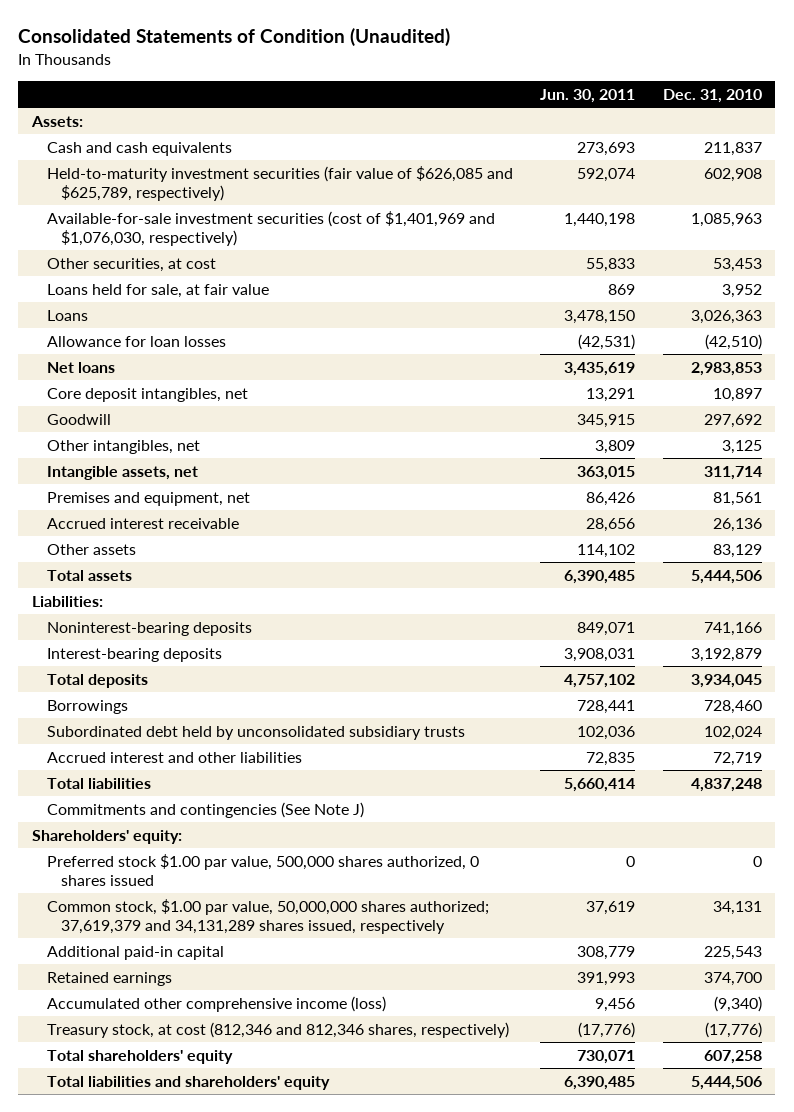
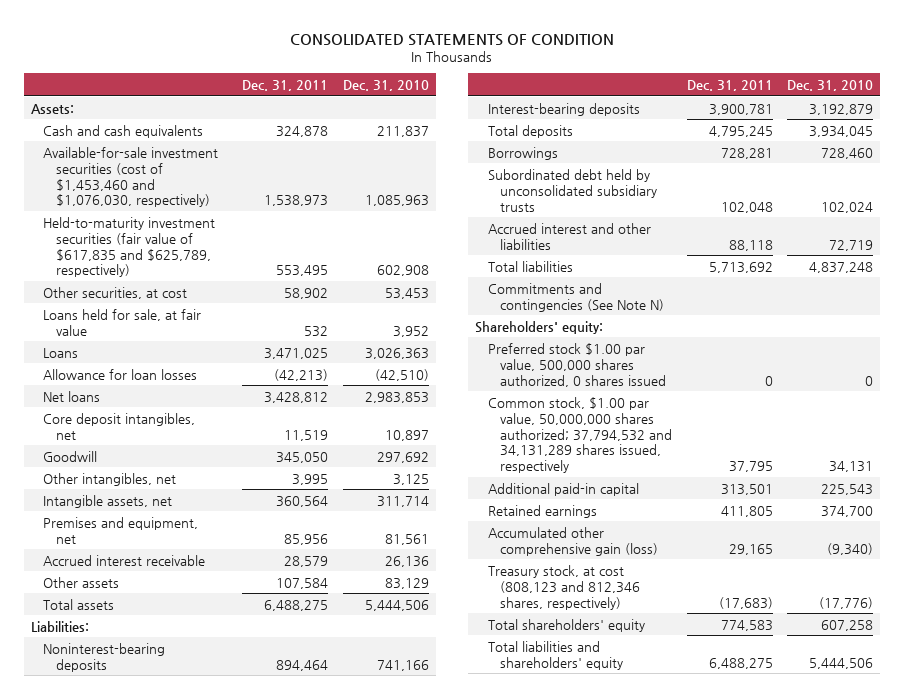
- Consolidated Statements of Condition (Unaudited)
+ CONSOLIDATED STATEMENTS OF CONDITION
- | Jun. 30, 2011 | Dec. 31, 2010
+ | Dec. 31, 2011 | Dec. 31, 2010
- Held-to-maturity investment securities (fair value of $626,085 and $625,789, respectively) | 592,074 | 602,908
- Available-for-sale investment securities (cost of $1,401,969 and $1,076,030, respectively) | 1,440,198 | 1,085,963
+ Available-for-sale investment securities (cost of $1,453,460 and $1,076,030, respectively) | 1,538,973 | 1,085,963
+ Held-to-maturity investment securities (fair value of $617,835 and $625,789, respectively) | 553,495 | 602,908
- Commitments and contingencies (See Note J)
+ Commitments and contingencies (See Note N)
- Common stock, $1.00 par value, 50,000,000 shares authorized; 37,619,379 and 34,131,289 shares issued, respectively | 37,619 | 34,131
+ Common stock, $1.00 par value, 50,000,000 shares authorized; 37,794,532 and 34,131,289 shares issued, respectively | 37,795 | 34,131
- Accumulated other comprehensive income (loss) | 9,456 | (9,340)
- Treasury stock, at cost (812,346 and 812,346 shares, respectively) | (17,776) | (17,776)
+ Accumulated other comprehensive gain (loss) | 29,165 | (9,340)
+ Treasury stock, at cost (808,123 and 812,346 shares, respectively) | (17,683) | (17,776)

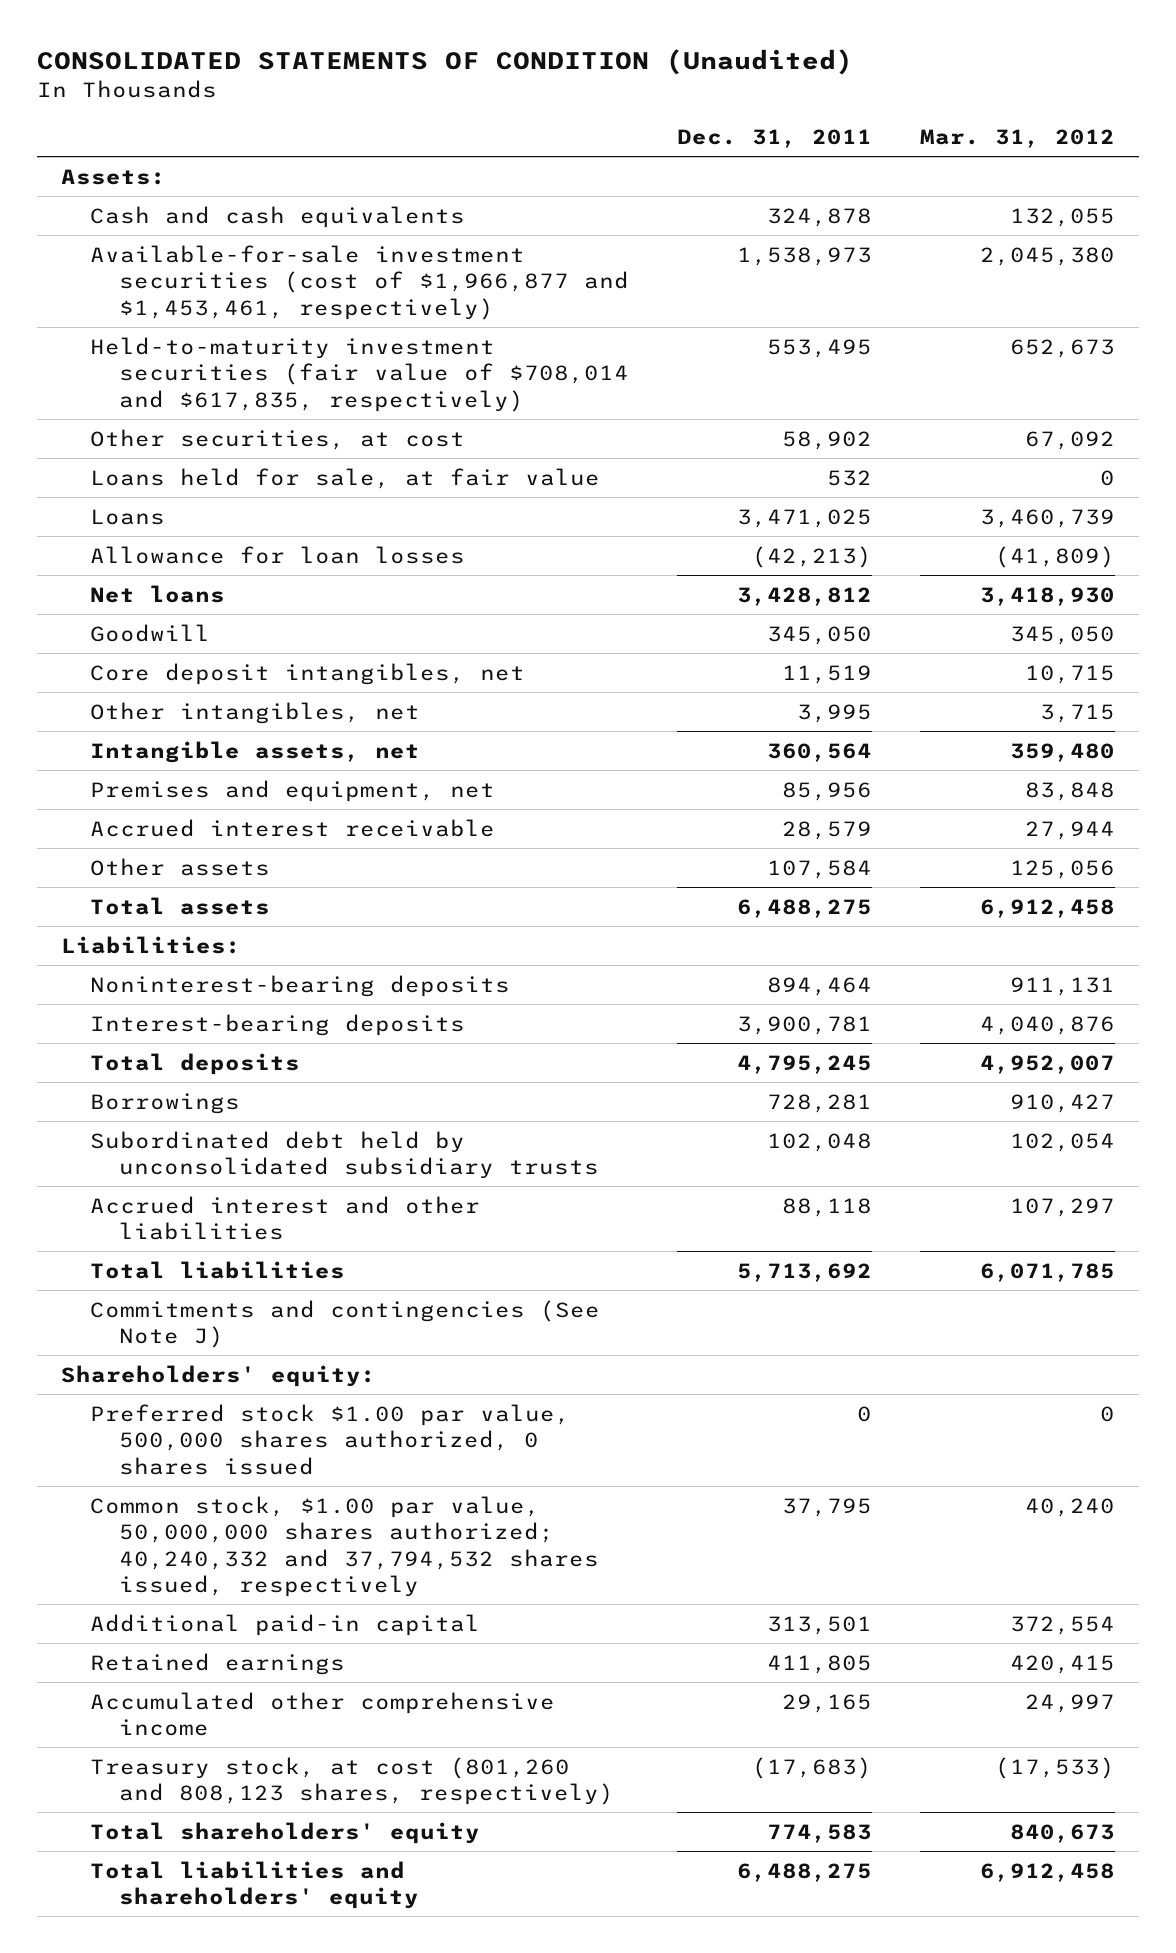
- CONSOLIDATED STATEMENTS OF CONDITION
+ CONSOLIDATED STATEMENTS OF CONDITION (Unaudited)
- | Dec. 31, 2011 | Dec. 31, 2010
+ | Dec. 31, 2011 | Mar. 31, 2012
- Available-for-sale investment securities (cost of $1,453,460 and $1,076,030, respectively) | 1,538,973 | 1,085,963
- Held-to-maturity investment securities (fair value of $617,835 and $625,789, respectively) | 553,495 | 602,908
+ Available-for-sale investment securities (cost of $1,966,877 and $1,453,461, respectively) | 1,538,973 | 2,045,380
+ Held-to-maturity investment securities (fair value of $708,014 and $617,835, respectively) | 553,495 | 652,673
moved down: Core deposit intangibles, net | 11,519 | 10,715
- Commitments and contingencies (See Note N)
+ Commitments and contingencies (See Note J)
- Common stock, $1.00 par value, 50,000,000 shares authorized; 37,794,532 and 34,131,289 shares issued, respectively | 37,795 | 34,131
+ Common stock, $1.00 par value, 50,000,000 shares authorized; 40,240,332 and 37,794,532 shares issued, respectively | 37,795 | 40,240
- Accumulated other comprehensive gain (loss) | 29,165 | (9,340)
- Treasury stock, at cost (808,123 and 812,346 shares, respectively) | (17,683) | (17,776)
+ Accumulated other comprehensive income | 29,165 | 24,997
+ Treasury stock, at cost (801,260 and 808,123 shares, respectively) | (17,683) | (17,533)

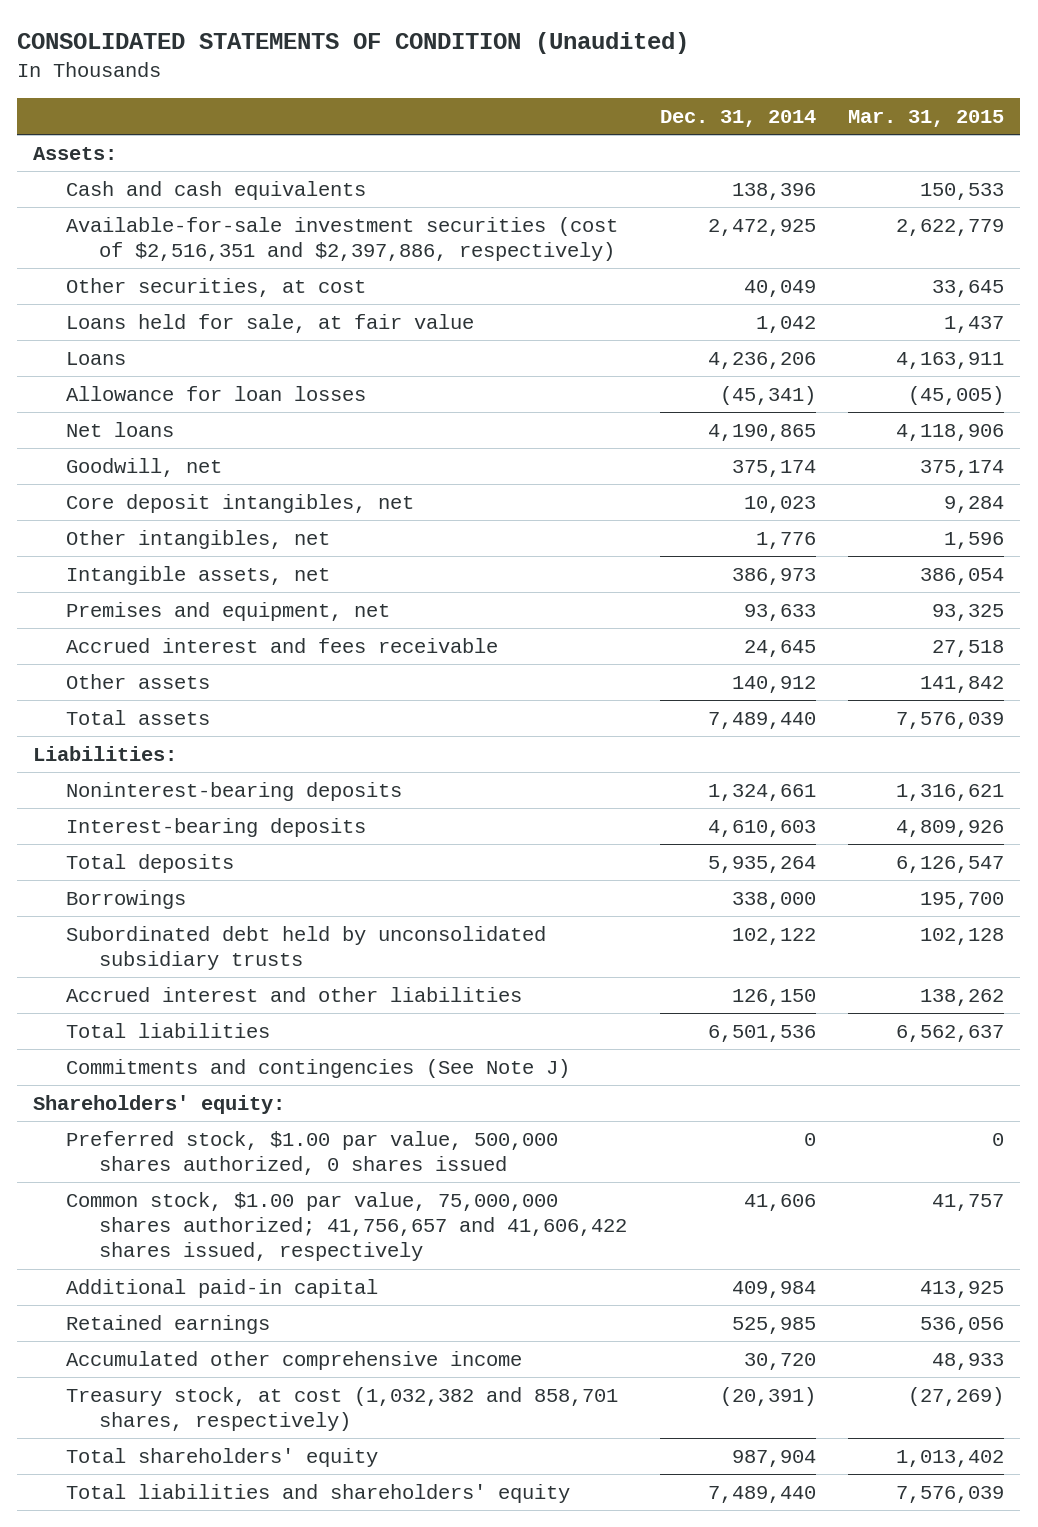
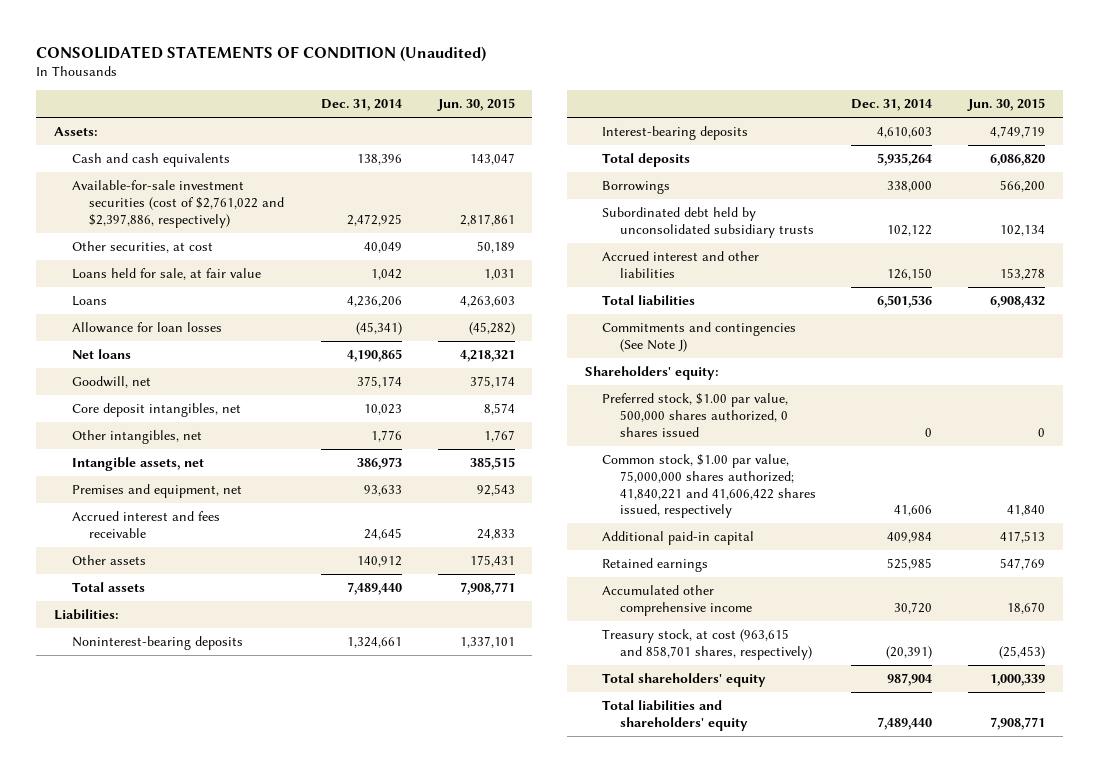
- | Dec. 31, 2014 | Mar. 31, 2015
+ | Dec. 31, 2014 | Jun. 30, 2015
- Available-for-sale investment securities (cost of $2,516,351 and $2,397,886, respectively) | 2,472,925 | 2,622,779
+ Available-for-sale investment securities (cost of $2,761,022 and $2,397,886, respectively) | 2,472,925 | 2,817,861
- Common stock, $1.00 par value, 75,000,000 shares authorized; 41,756,657 and 41,606,422 shares issued, respectively | 41,606 | 41,757
+ Common stock, $1.00 par value, 75,000,000 shares authorized; 41,840,221 and 41,606,422 shares issued, respectively | 41,606 | 41,840
- Treasury stock, at cost (1,032,382 and 858,701 shares, respectively) | (20,391) | (27,269)
+ Treasury stock, at cost (963,615 and 858,701 shares, respectively) | (20,391) | (25,453)

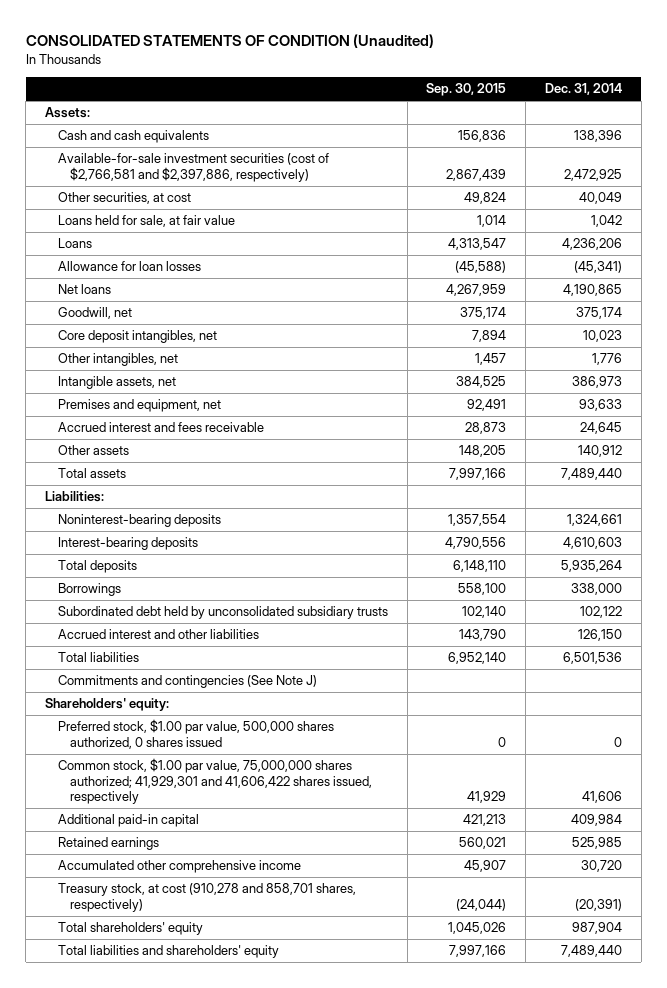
- | Dec. 31, 2014 | Jun. 30, 2015
+ | Sep. 30, 2015 | Dec. 31, 2014
- Available-for-sale investment securities (cost of $2,761,022 and $2,397,886, respectively) | 2,472,925 | 2,817,861
+ Available-for-sale investment securities (cost of $2,766,581 and $2,397,886, respectively) | 2,867,439 | 2,472,925
- Common stock, $1.00 par value, 75,000,000 shares authorized; 41,840,221 and 41,606,422 shares issued, respectively | 41,606 | 41,840
+ Common stock, $1.00 par value, 75,000,000 shares authorized; 41,929,301 and 41,606,422 shares issued, respectively | 41,929 | 41,606
- Treasury stock, at cost (963,615 and 858,701 shares, respectively) | (20,391) | (25,453)
+ Treasury stock, at cost (910,278 and 858,701 shares, respectively) | (24,044) | (20,391)

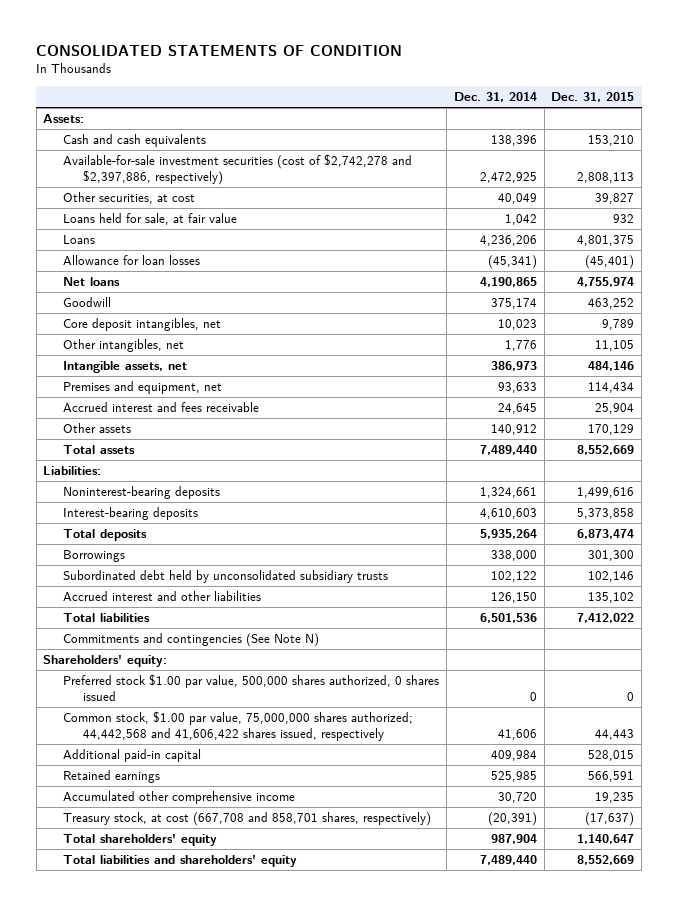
- CONSOLIDATED STATEMENTS OF CONDITION (Unaudited)
+ CONSOLIDATED STATEMENTS OF CONDITION
- | Sep. 30, 2015 | Dec. 31, 2014
+ | Dec. 31, 2014 | Dec. 31, 2015
- Available-for-sale investment securities (cost of $2,766,581 and $2,397,886, respectively) | 2,867,439 | 2,472,925
+ Available-for-sale investment securities (cost of $2,742,278 and $2,397,886, respectively) | 2,472,925 | 2,808,113
- Goodwill, net | 375,174 | 375,174
+ Goodwill | 375,174 | 463,252
- Commitments and contingencies (See Note J)
+ Commitments and contingencies (See Note N)
- Preferred stock, $1.00 par value, 500,000 shares authorized, 0 shares issued | 0 | 0
- Common stock, $1.00 par value, 75,000,000 shares authorized; 41,929,301 and 41,606,422 shares issued, respectively | 41,929 | 41,606
+ Preferred stock $1.00 par value, 500,000 shares authorized, 0 shares issued | 0 | 0
+ Common stock, $1.00 par value, 75,000,000 shares authorized; 44,442,568 and 41,606,422 shares issued, respectively | 41,606 | 44,443
- Treasury stock, at cost (910,278 and 858,701 shares, respectively) | (24,044) | (20,391)
+ Treasury stock, at cost (667,708 and 858,701 shares, respectively) | (20,391) | (17,637)

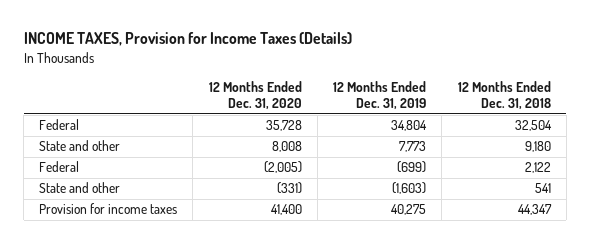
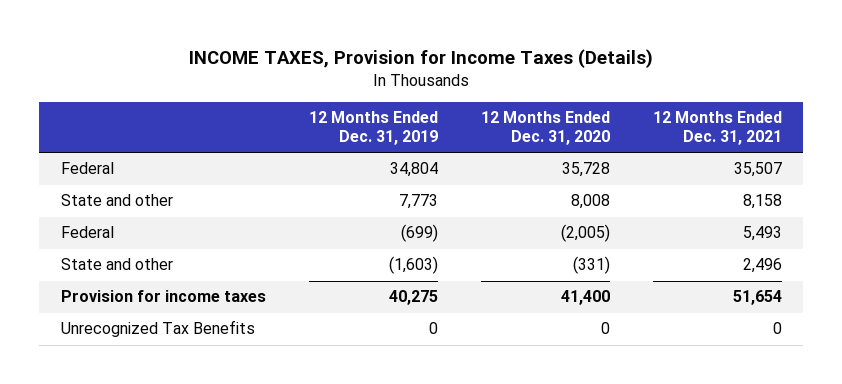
- | 12 Months Ended Dec. 31, 2020 | 12 Months Ended Dec. 31, 2019 | 12 Months Ended Dec. 31, 2018
+ | 12 Months Ended Dec. 31, 2019 | 12 Months Ended Dec. 31, 2020 | 12 Months Ended Dec. 31, 2021
+ Unrecognized Tax Benefits | 0 | 0 | 0

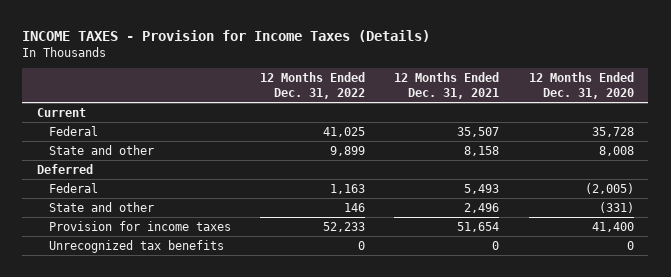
- INCOME TAXES, Provision for Income Taxes (Details)
+ INCOME TAXES - Provision for Income Taxes (Details)
- | 12 Months Ended Dec. 31, 2019 | 12 Months Ended Dec. 31, 2020 | 12 Months Ended Dec. 31, 2021
+ | 12 Months Ended Dec. 31, 2022 | 12 Months Ended Dec. 31, 2021 | 12 Months Ended Dec. 31, 2020
+ Current
+ Deferred
- Unrecognized Tax Benefits | 0 | 0 | 0
+ Unrecognized tax benefits | 0 | 0 | 0

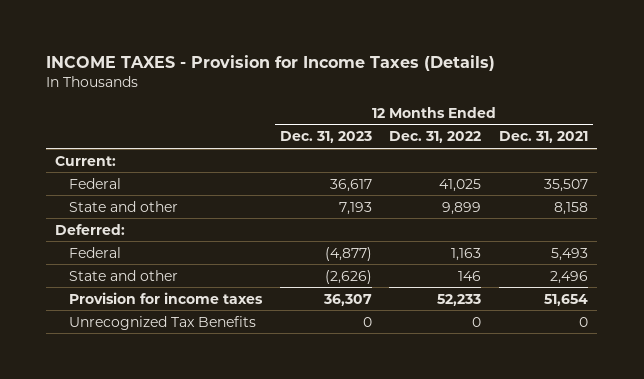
- | 12 Months Ended Dec. 31, 2022 | 12 Months Ended Dec. 31, 2021 | 12 Months Ended Dec. 31, 2020
+ | 12 Months Ended Dec. 31, 2023 | 12 Months Ended Dec. 31, 2022 | 12 Months Ended Dec. 31, 2021
- Current
+ Current:
- Deferred
+ Deferred:
- Unrecognized tax benefits | 0 | 0 | 0
+ Unrecognized Tax Benefits | 0 | 0 | 0

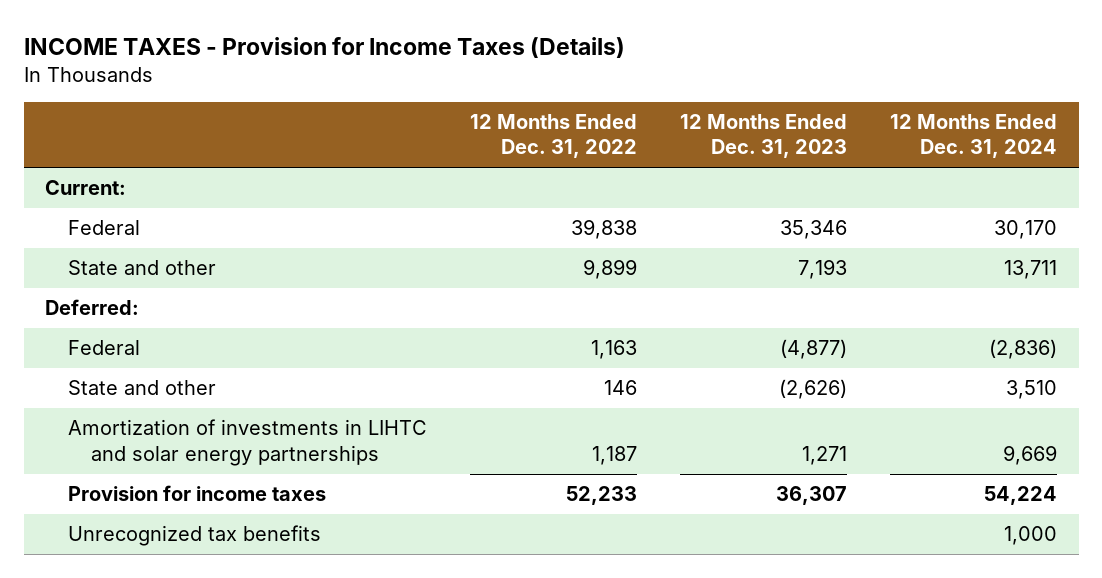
- | 12 Months Ended Dec. 31, 2023 | 12 Months Ended Dec. 31, 2022 | 12 Months Ended Dec. 31, 2021
+ | 12 Months Ended Dec. 31, 2022 | 12 Months Ended Dec. 31, 2023 | 12 Months Ended Dec. 31, 2024
- Federal | 36,617 | 41,025 | 35,507
+ Federal | 39,838 | 35,346 | 30,170
+ Amortization of investments in LIHTC and solar energy partnerships | 1,187 | 1,271 | 9,669
- Unrecognized Tax Benefits | 0 | 0 | 0
+ Unrecognized tax benefits | | | 1,000

